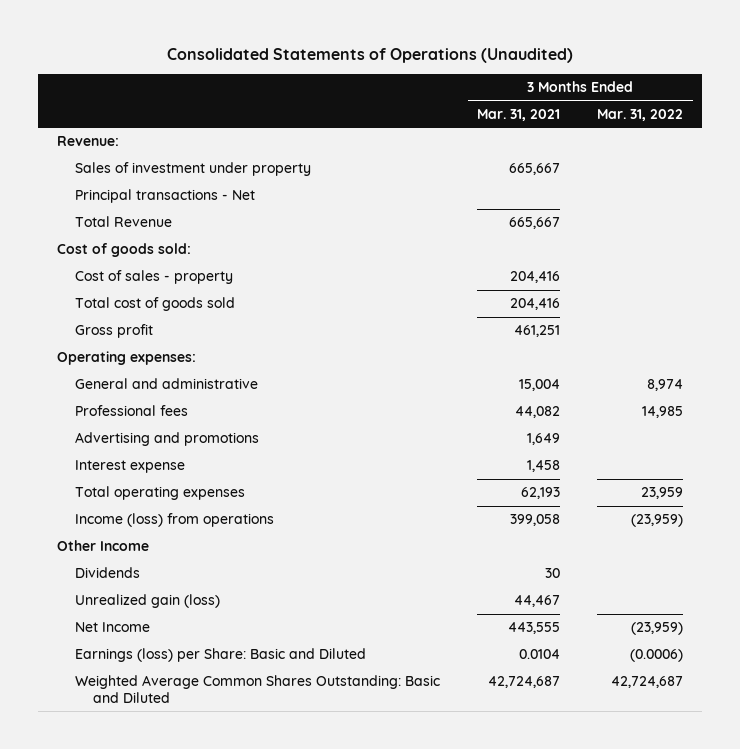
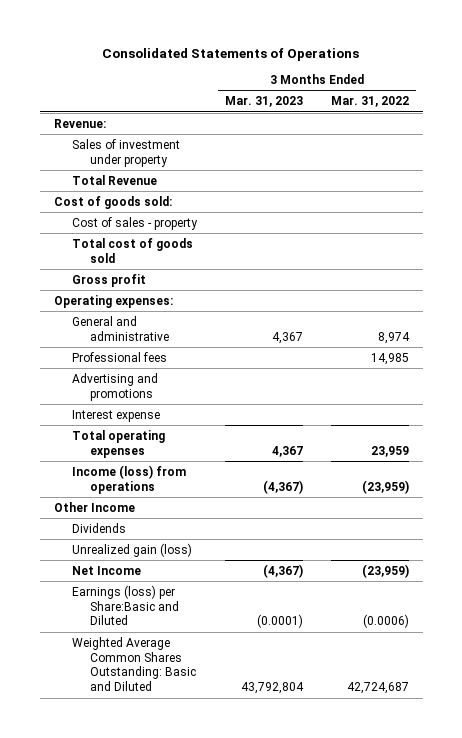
- Consolidated Statements of Operations (Unaudited)
+ Consolidated Statements of Operations
- | 3 Months Ended Mar. 31, 2021 | 3 Months Ended Mar. 31, 2022
+ | 3 Months Ended Mar. 31, 2023 | 3 Months Ended Mar. 31, 2022
- Principal transactions - Net
- Earnings (loss) per Share: Basic and Diluted | 0.0104 | (0.0006)
+ Earnings (loss) per Share:Basic and Diluted | (0.0001) | (0.0006)

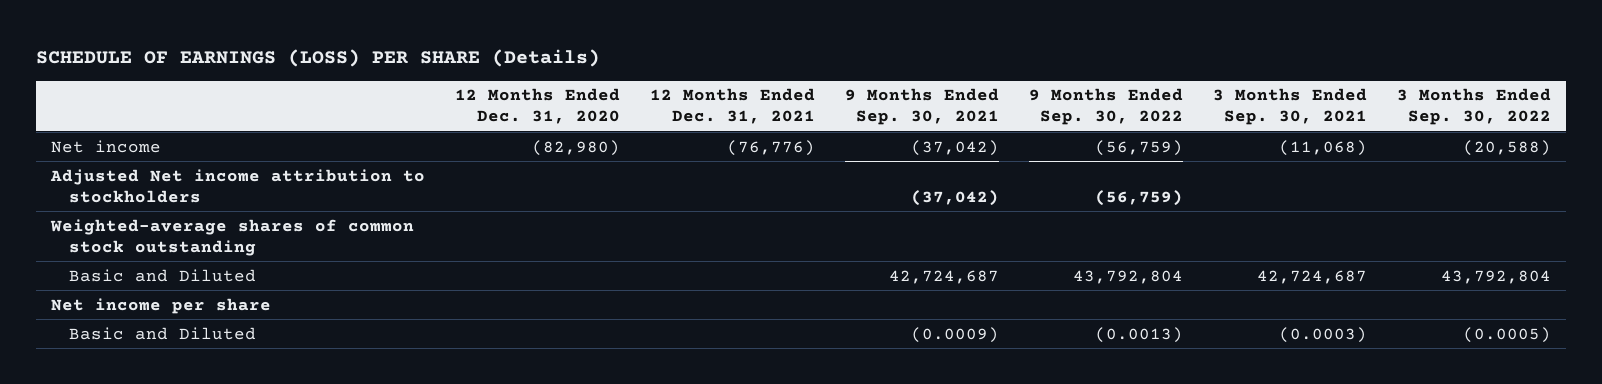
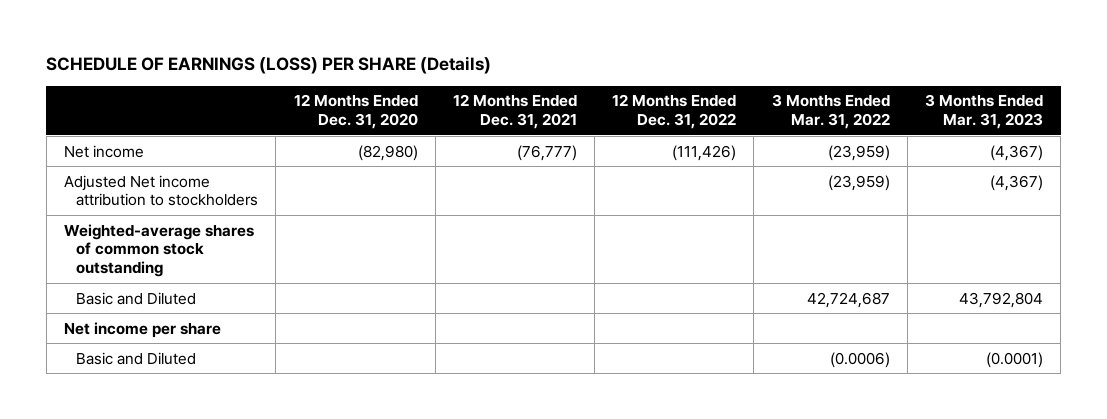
- | 12 Months Ended Dec. 31, 2020 | 12 Months Ended Dec. 31, 2021 | 9 Months Ended Sep. 30, 2021 | 9 Months Ended Sep. 30, 2022 | 3 Months Ended Sep. 30, 2021 | 3 Months Ended Sep. 30, 2022
+ | 12 Months Ended Dec. 31, 2020 | 12 Months Ended Dec. 31, 2021 | 12 Months Ended Dec. 31, 2022 | 3 Months Ended Mar. 31, 2022 | 3 Months Ended Mar. 31, 2023
- Net income | (82,980) | (76,776) | (37,042) | (56,759) | (11,068) | (20,588)
+ Net income | (82,980) | (76,777) | (111,426) | (23,959) | (4,367)

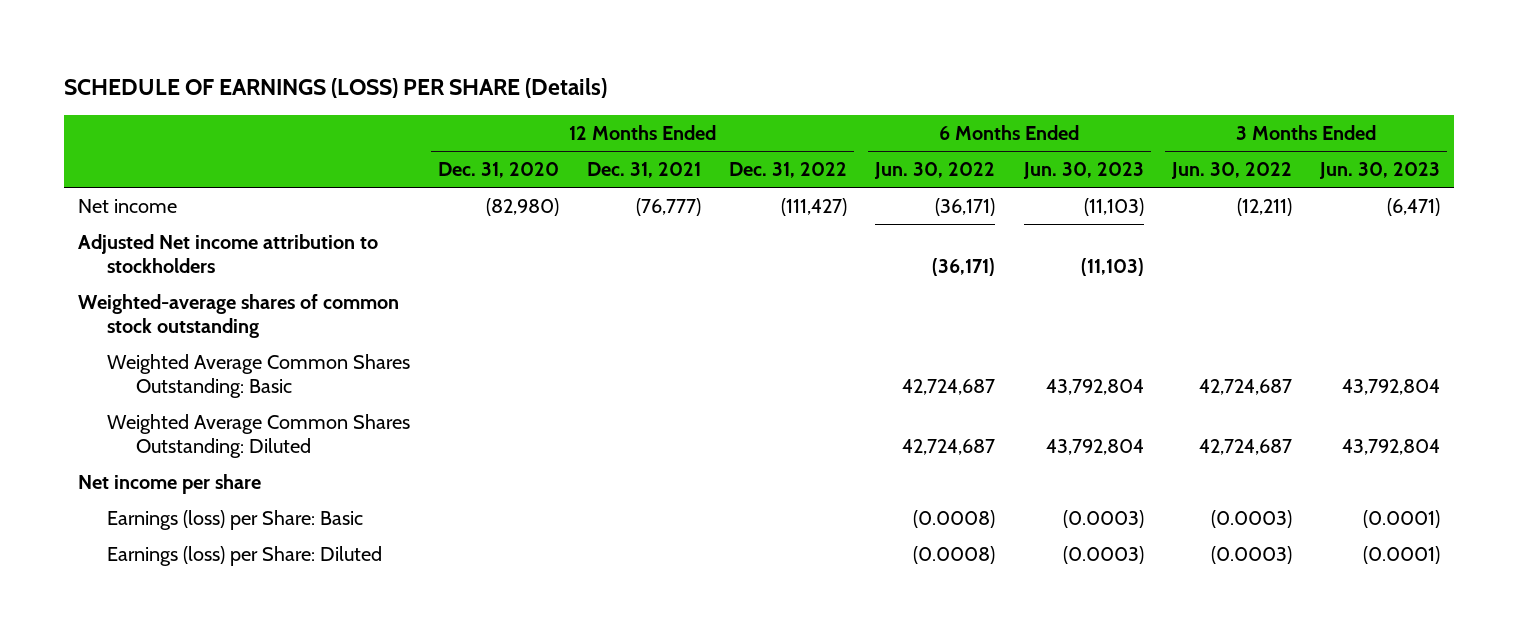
- | 12 Months Ended Dec. 31, 2020 | 12 Months Ended Dec. 31, 2021 | 12 Months Ended Dec. 31, 2022 | 3 Months Ended Mar. 31, 2022 | 3 Months Ended Mar. 31, 2023
+ | 12 Months Ended Dec. 31, 2020 | 12 Months Ended Dec. 31, 2021 | 12 Months Ended Dec. 31, 2022 | 6 Months Ended Jun. 30, 2022 | 6 Months Ended Jun. 30, 2023 | 3 Months Ended Jun. 30, 2022 | 3 Months Ended Jun. 30, 2023
- Net income | (82,980) | (76,777) | (111,426) | (23,959) | (4,367)
+ Net income | (82,980) | (76,777) | (111,427) | (36,171) | (11,103) | (12,211) | (6,471)
- Basic and Diluted | | | | 42,724,687 | 43,792,804
+ Weighted Average Common Shares Outstanding: Basic | | | | 42,724,687 | 43,792,804 | 42,724,687 | 43,792,804
+ Weighted Average Common Shares Outstanding: Diluted | | | | 42,724,687 | 43,792,804 | 42,724,687 | 43,792,804
- Basic and Diluted | | | | (0.0006) | (0.0001)
+ Earnings (loss) per Share: Basic | | | | (0.0008) | (0.0003) | (0.0003) | (0.0001)
+ Earnings (loss) per Share: Diluted | | | | (0.0008) | (0.0003) | (0.0003) | (0.0001)

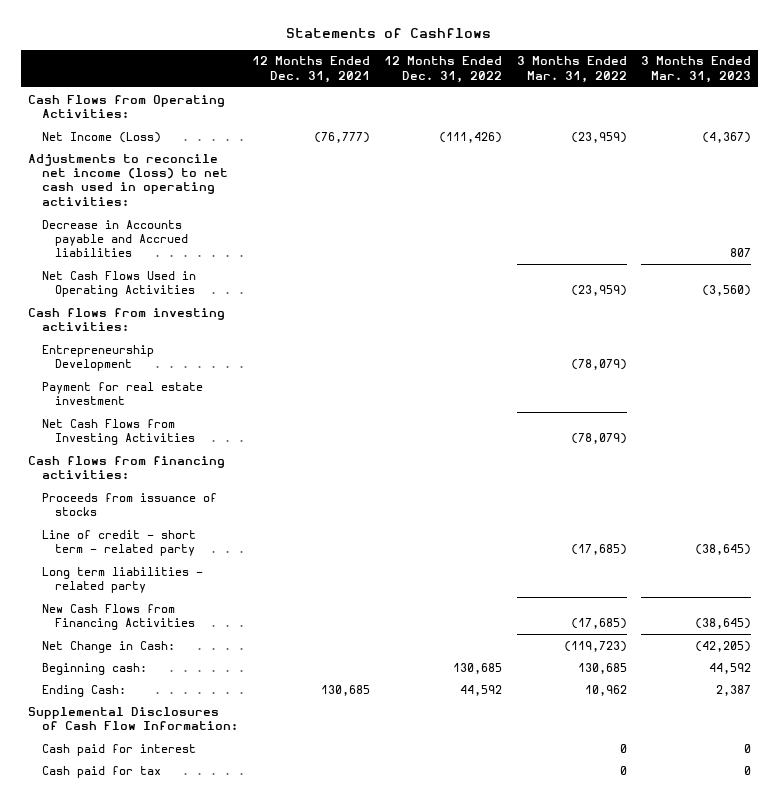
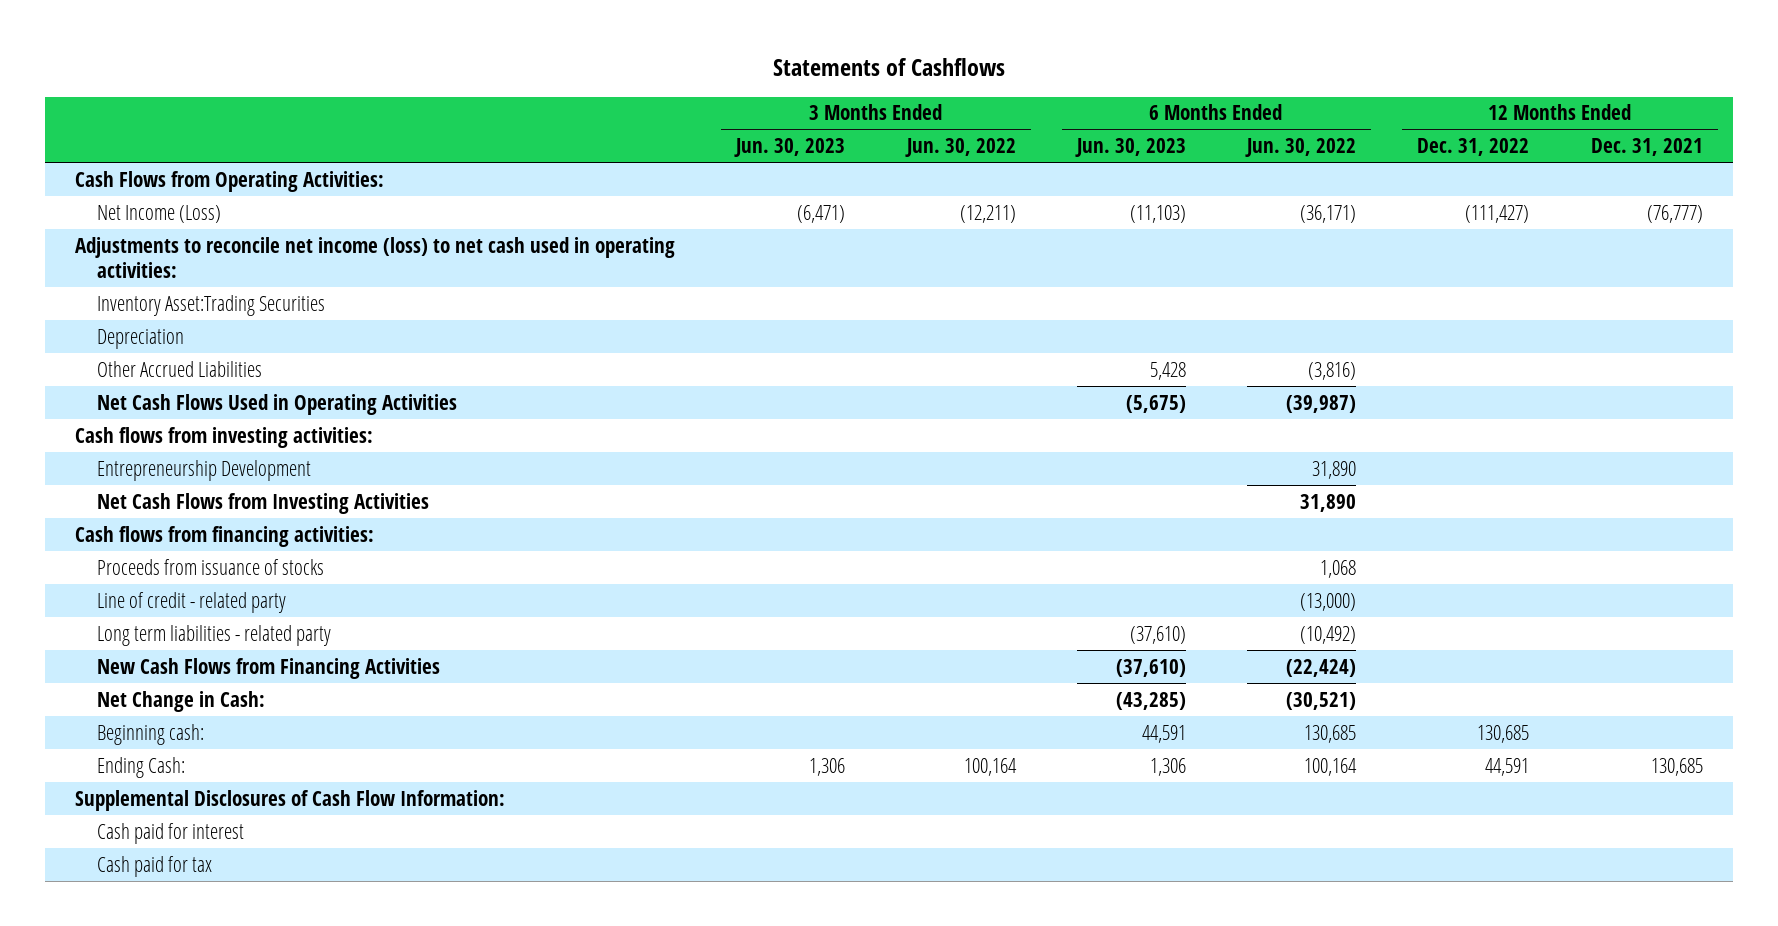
- | 12 Months Ended Dec. 31, 2021 | 12 Months Ended Dec. 31, 2022 | 3 Months Ended Mar. 31, 2022 | 3 Months Ended Mar. 31, 2023
+ | 3 Months Ended Jun. 30, 2023 | 3 Months Ended Jun. 30, 2022 | 6 Months Ended Jun. 30, 2023 | 6 Months Ended Jun. 30, 2022 | 12 Months Ended Dec. 31, 2022 | 12 Months Ended Dec. 31, 2021
- Net Income (Loss) | (76,777) | (111,426) | (23,959) | (4,367)
+ Net Income (Loss) | (6,471) | (12,211) | (11,103) | (36,171) | (111,427) | (76,777)
- Decrease in Accounts payable and Accrued liabilities | | | | 807
+ Inventory Asset:Trading Securities
+ Depreciation
+ Other Accrued Liabilities | | | 5,428 | (3,816) | |
- Payment for real estate investment
- Line of credit - short term - related party | | | (17,685) | (38,645)
+ Line of credit - related party | | | | (13,000) | |
- Ending Cash: | 130,685 | 44,592 | 10,962 | 2,387
+ Ending Cash: | 1,306 | 100,164 | 1,306 | 100,164 | 44,591 | 130,685

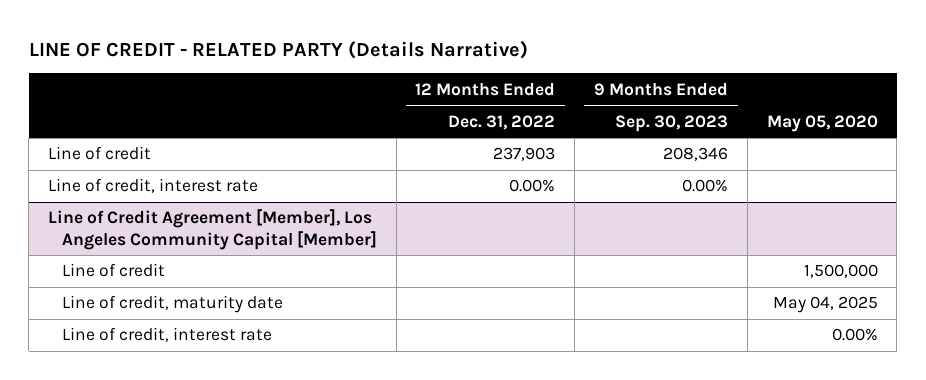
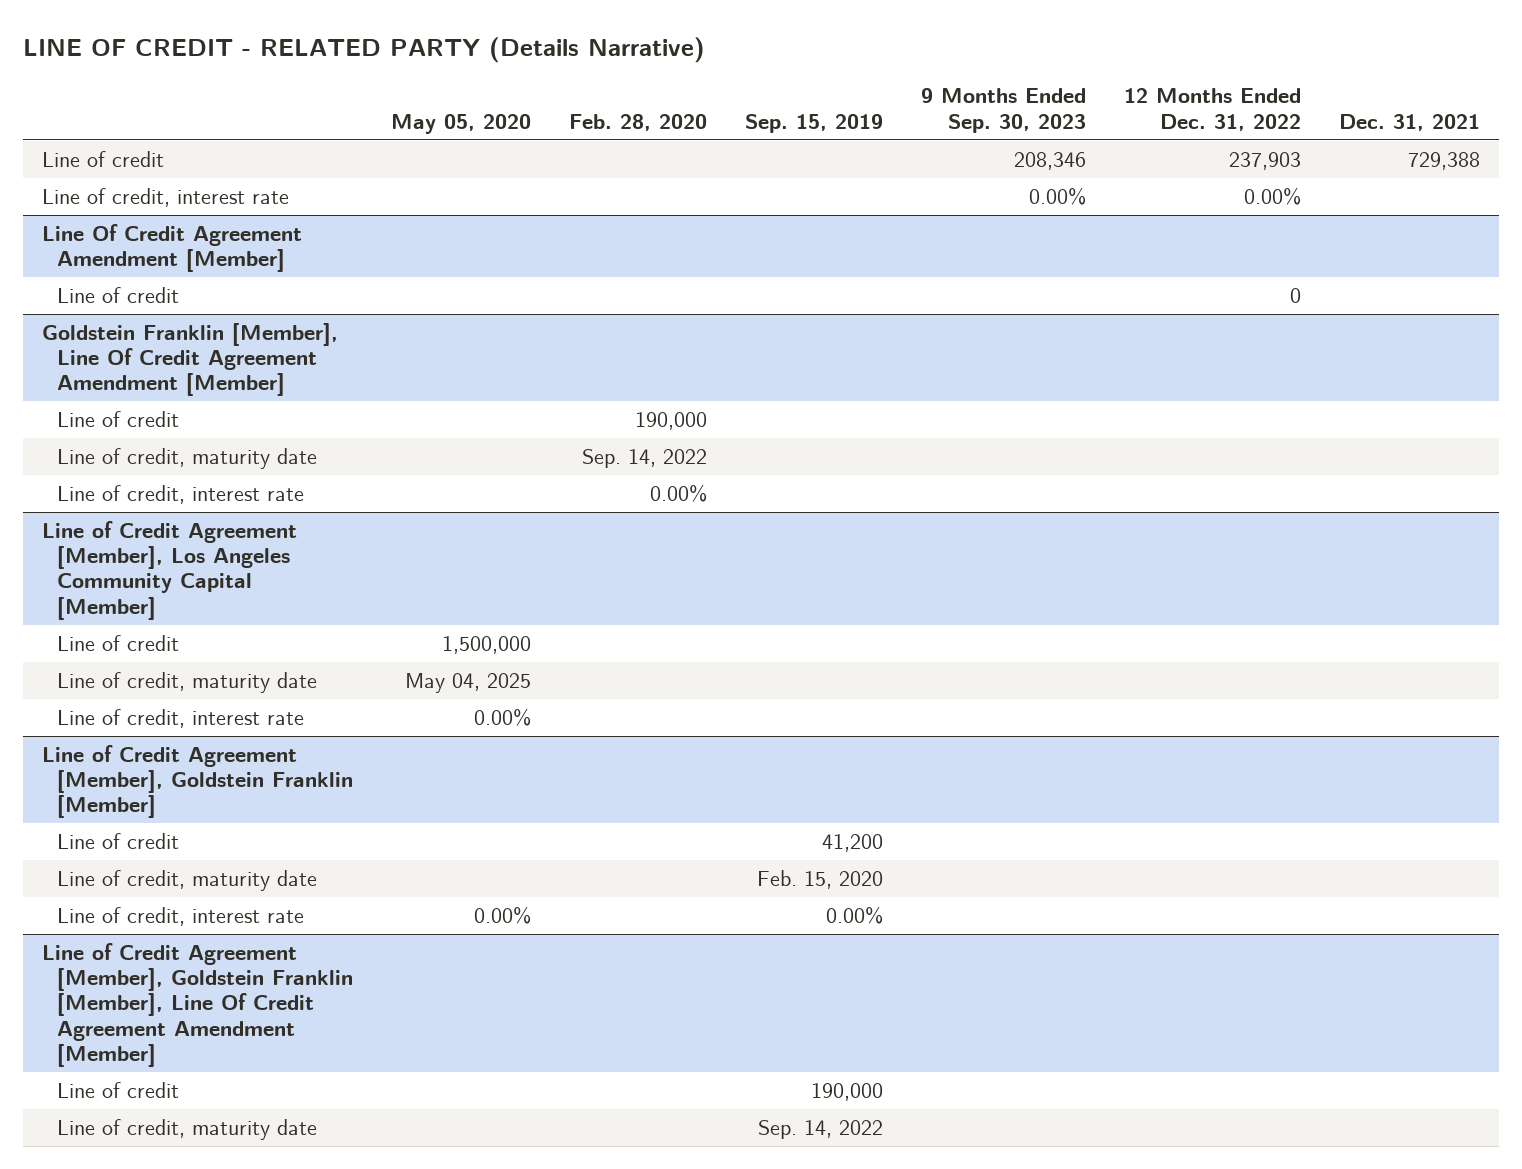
- | 12 Months Ended Dec. 31, 2022 | 9 Months Ended Sep. 30, 2023 | May 05, 2020
+ | May 05, 2020 | Feb. 28, 2020 | Sep. 15, 2019 | 9 Months Ended Sep. 30, 2023 | 12 Months Ended Dec. 31, 2022 | Dec. 31, 2021
+ Line Of Credit Agreement Amendment [Member]
+ Line of credit | | | | | 0 |
+ Goldstein Franklin [Member], Line Of Credit Agreement Amendment [Member]
+ Line of credit | | 190,000 | | | |
+ Line of credit, maturity date | | Sep. 14, 2022 | | | |
+ Line of credit, interest rate | | 0.00% | | | |
+ Line of Credit Agreement [Member], Goldstein Franklin [Member]
+ Line of credit | | | 41,200 | | |
+ Line of credit, maturity date | | | Feb. 15, 2020 | | |
+ Line of credit, interest rate | 0.00% | | 0.00% | | |
+ Line of Credit Agreement [Member], Goldstein Franklin [Member], Line Of Credit Agreement Amendment [Member]
+ Line of credit | | | 190,000 | | |
+ Line of credit, maturity date | | | Sep. 14, 2022 | | |

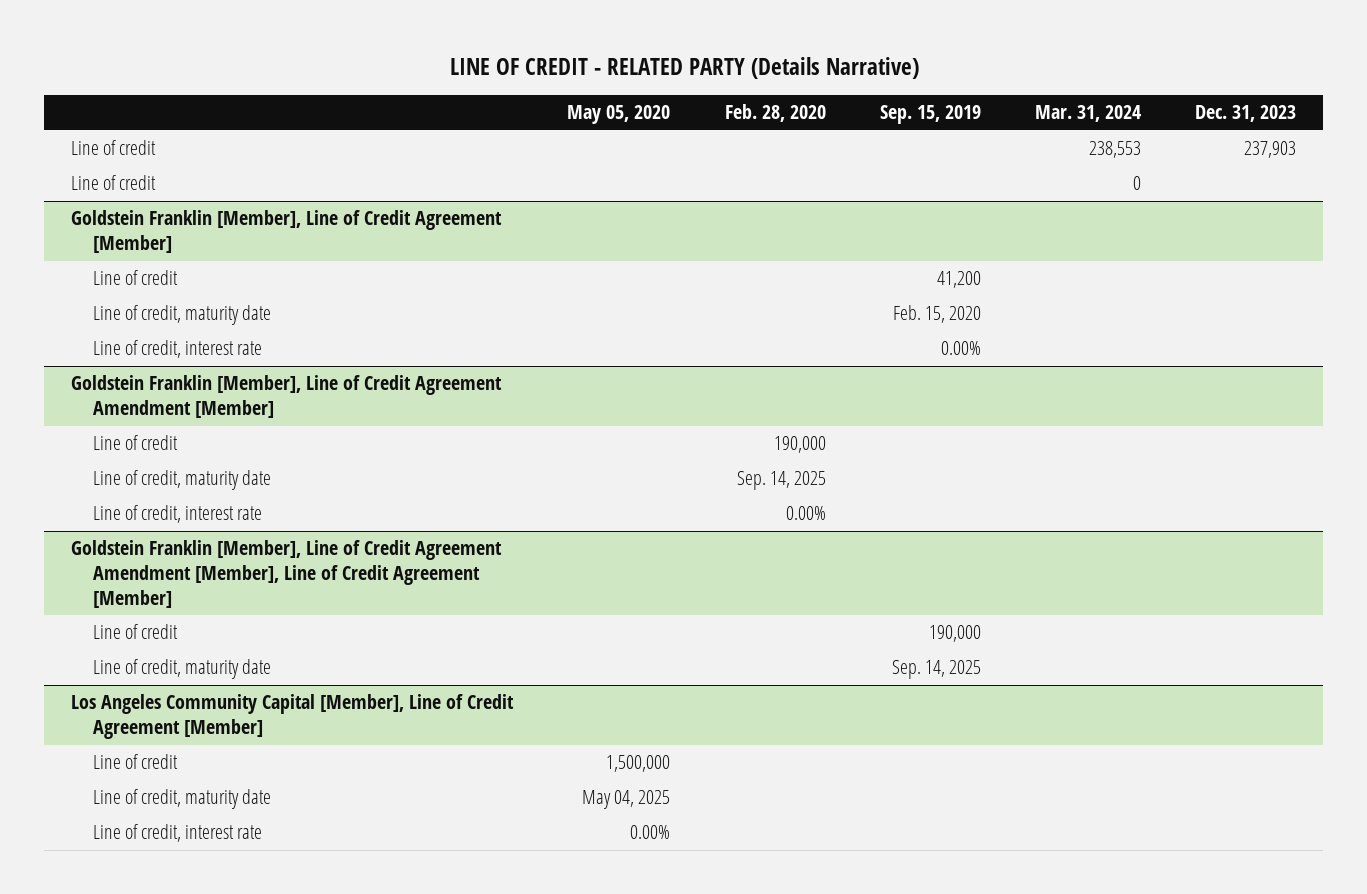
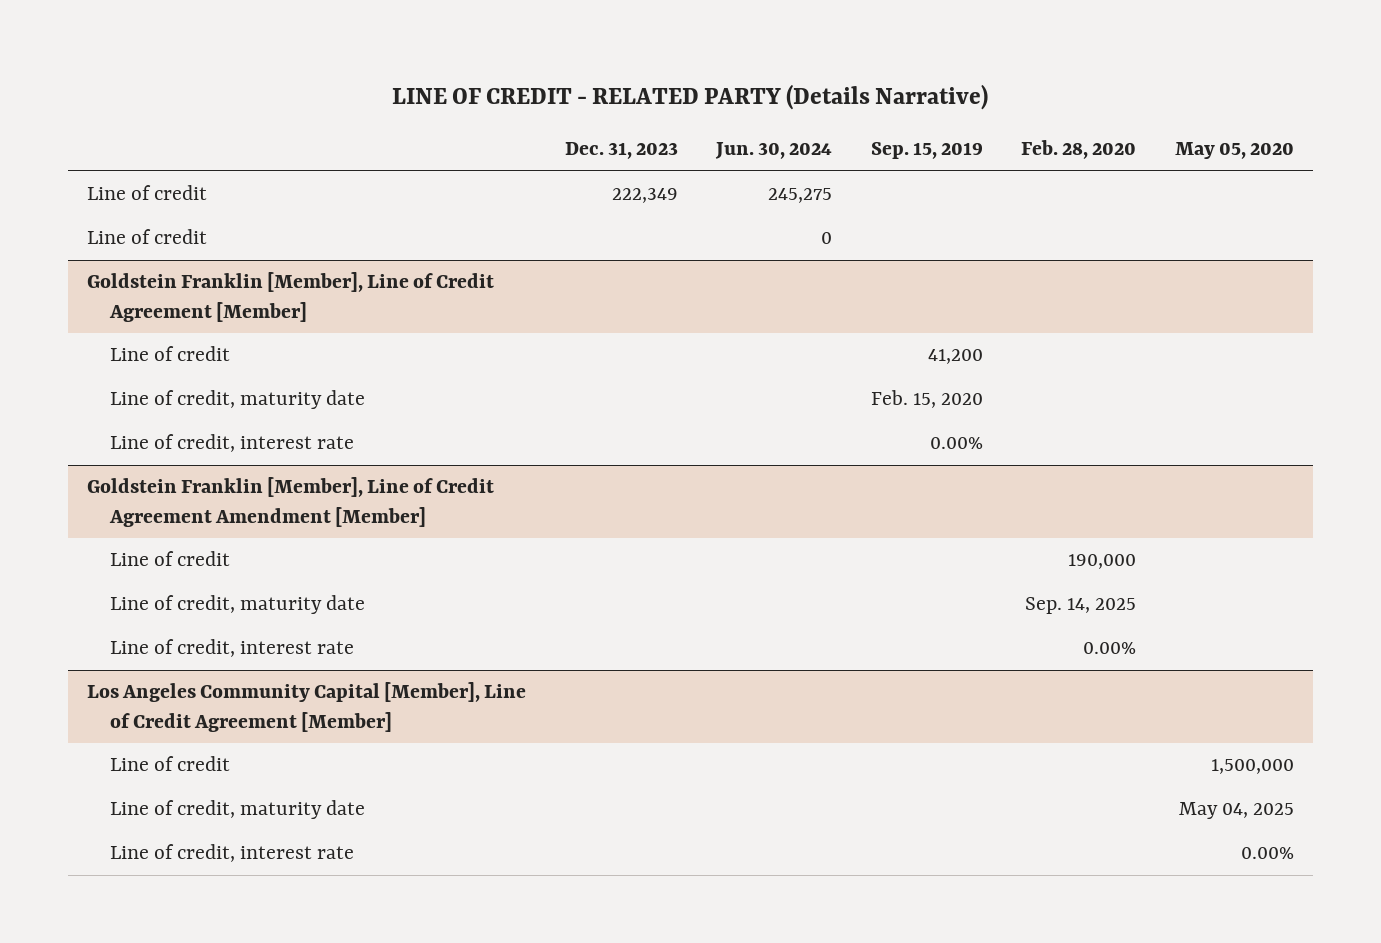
- | May 05, 2020 | Feb. 28, 2020 | Sep. 15, 2019 | Mar. 31, 2024 | Dec. 31, 2023
+ | Dec. 31, 2023 | Jun. 30, 2024 | Sep. 15, 2019 | Feb. 28, 2020 | May 05, 2020
- Line of credit | | | | 238,553 | 237,903
+ Line of credit | 222,349 | 245,275 | | |
- Goldstein Franklin [Member], Line of Credit Agreement Amendment [Member], Line of Credit Agreement [Member]
- Line of credit | | | 190,000 | |
- Line of credit, maturity date | | | Sep. 14, 2025 | |

